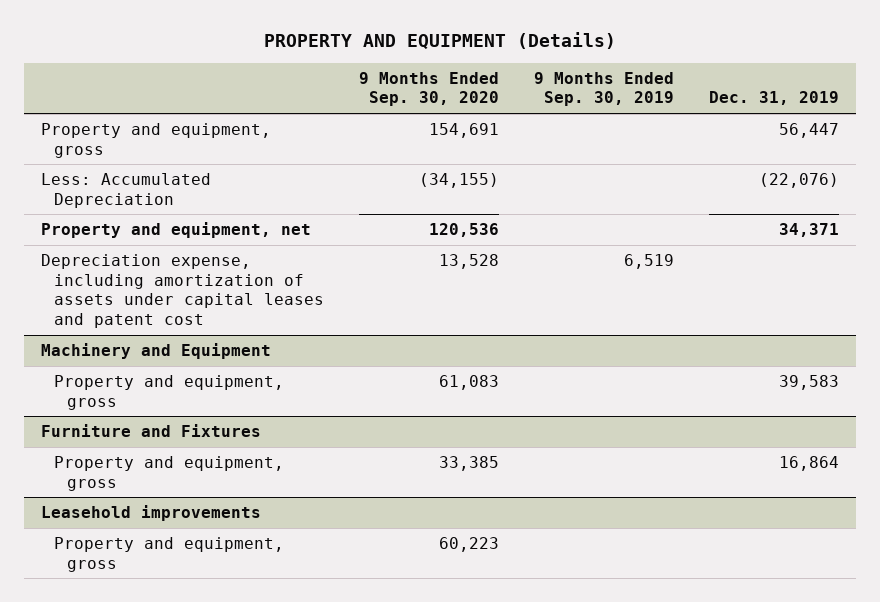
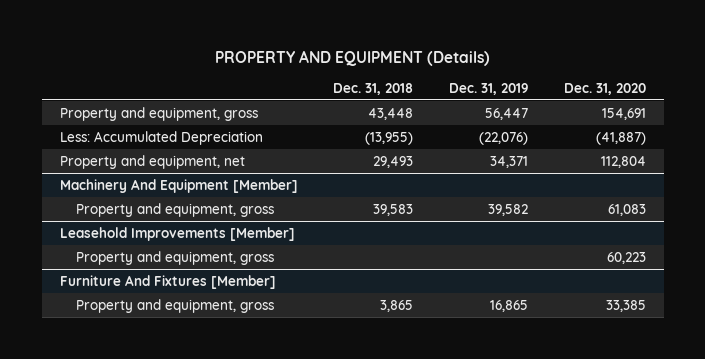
- | 9 Months Ended Sep. 30, 2020 | 9 Months Ended Sep. 30, 2019 | Dec. 31, 2019
+ | Dec. 31, 2018 | Dec. 31, 2019 | Dec. 31, 2020
- Depreciation expense, including amortization of assets under capital leases and patent cost | 13,528 | 6,519 |
- Machinery and Equipment
- Property and equipment, gross | 61,083 | | 39,583
- Furniture and Fixtures
- Property and equipment, gross | 33,385 | | 16,864
- Leasehold improvements
+ Machinery And Equipment [Member]
+ Property and equipment, gross | 39,583 | 39,582 | 61,083
+ Leasehold Improvements [Member]
+ Furniture And Fixtures [Member]
+ Property and equipment, gross | 3,865 | 16,865 | 33,385

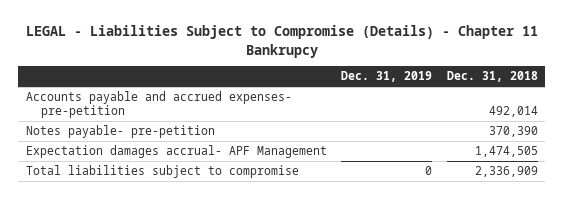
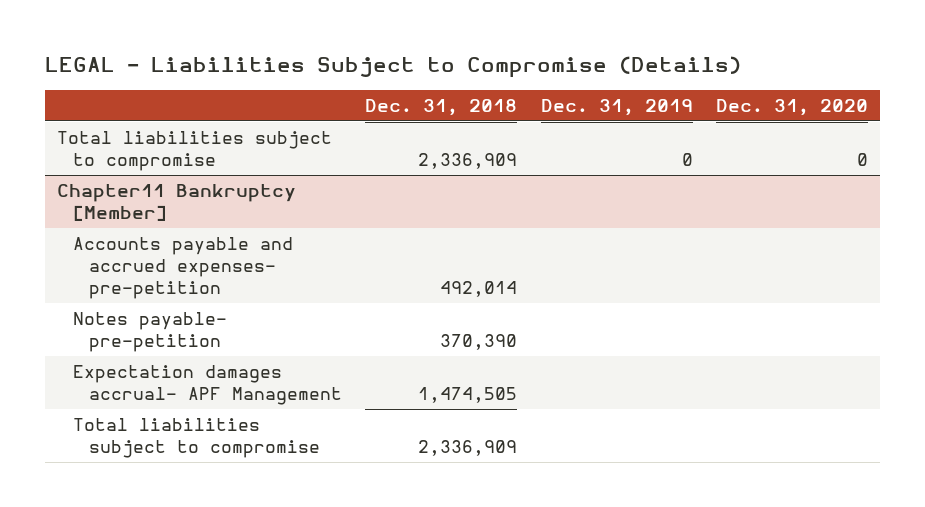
- LEGAL - Liabilities Subject to Compromise (Details) - Chapter 11 Bankrupcy
+ LEGAL - Liabilities Subject to Compromise (Details)
- | Dec. 31, 2019 | Dec. 31, 2018
+ | Dec. 31, 2018 | Dec. 31, 2019 | Dec. 31, 2020
moved up: Total liabilities subject to compromise | 2,336,909 | 0 | 0
+ Chapter11 Bankruptcy [Member]
+ Total liabilities subject to compromise | 2,336,909 | |

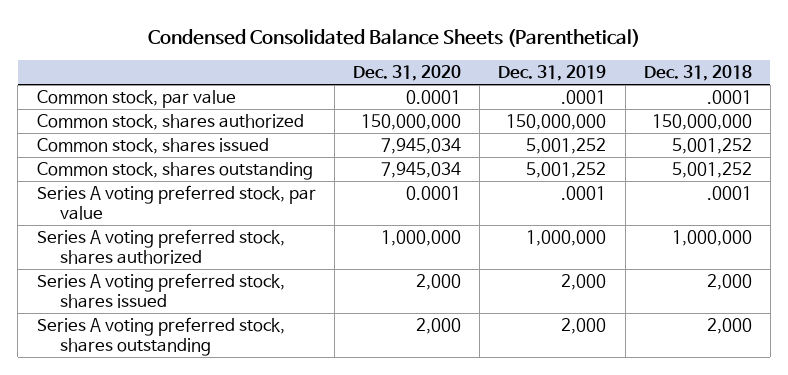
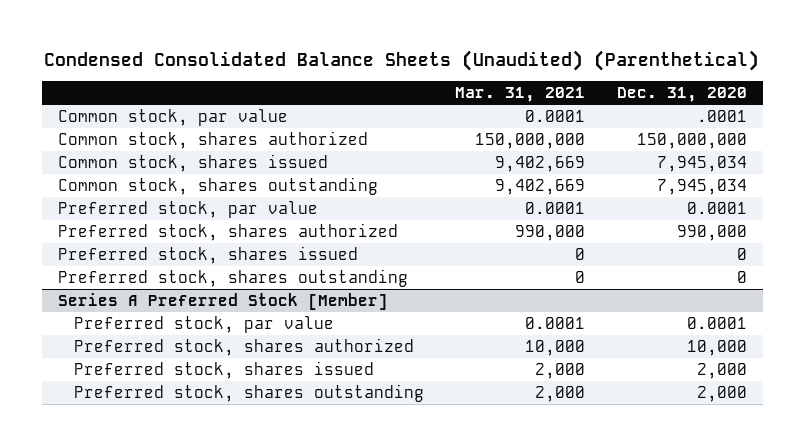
- Condensed Consolidated Balance Sheets (Parenthetical)
+ Condensed Consolidated Balance Sheets (Unaudited) (Parenthetical)
- | Dec. 31, 2020 | Dec. 31, 2019 | Dec. 31, 2018
+ | Mar. 31, 2021 | Dec. 31, 2020
- Common stock, par value | 0.0001 | .0001 | .0001
+ Common stock, par value | 0.0001 | .0001
- Series A voting preferred stock, par value | 0.0001 | .0001 | .0001
- Series A voting preferred stock, shares authorized | 1,000,000 | 1,000,000 | 1,000,000
- Series A voting preferred stock, shares issued | 2,000 | 2,000 | 2,000
- Series A voting preferred stock, shares outstanding | 2,000 | 2,000 | 2,000
+ Preferred stock, par value | 0.0001 | 0.0001
+ Preferred stock, shares authorized | 990,000 | 990,000
+ Preferred stock, shares issued | 0 | 0
+ Preferred stock, shares outstanding | 0 | 0
+ Series A Preferred Stock [Member]
+ Preferred stock, par value | 0.0001 | 0.0001
+ Preferred stock, shares authorized | 10,000 | 10,000
+ Preferred stock, shares issued | 2,000 | 2,000
+ Preferred stock, shares outstanding | 2,000 | 2,000

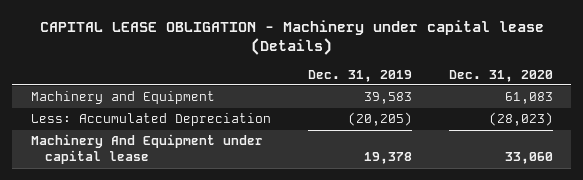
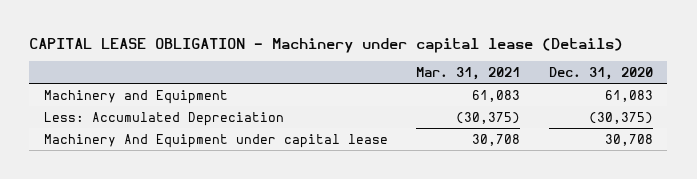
- | Dec. 31, 2019 | Dec. 31, 2020
+ | Mar. 31, 2021 | Dec. 31, 2020
- Less: Accumulated Depreciation | (20,205) | (28,023)
- Machinery And Equipment under capital lease | 19,378 | 33,060
+ Less: Accumulated Depreciation | (30,375) | (30,375)
+ Machinery And Equipment under capital lease | 30,708 | 30,708

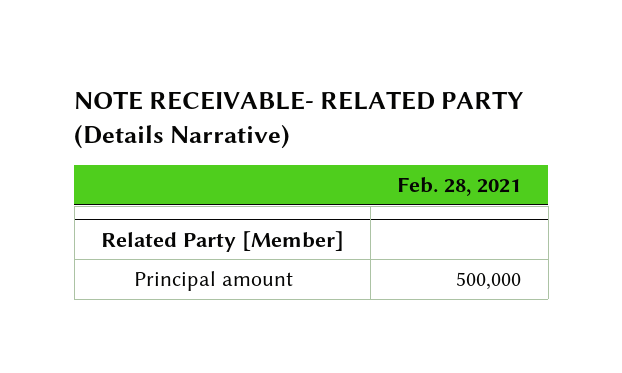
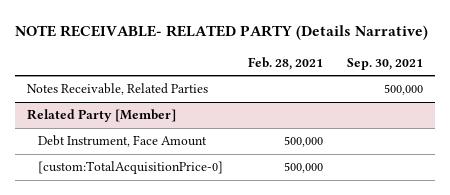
- | Feb. 28, 2021
+ | Feb. 28, 2021 | Sep. 30, 2021
+ Notes Receivable, Related Parties | | 500,000
@ Related Party [Member]
- Principal amount | 500,000
+ Debt Instrument, Face Amount | 500,000 |
+ [custom:TotalAcquisitionPrice-0] | 500,000 |

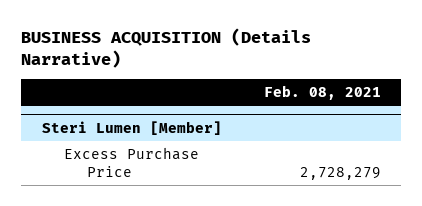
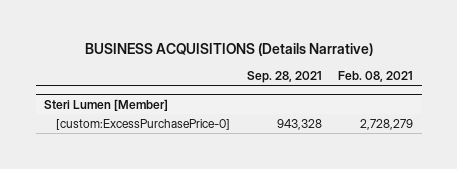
- BUSINESS ACQUISITION (Details Narrative)
+ BUSINESS ACQUISITIONS (Details Narrative)
- | Feb. 08, 2021
+ | Sep. 28, 2021 | Feb. 08, 2021
@ Steri Lumen [Member]
- Excess Purchase Price | 2,728,279
+ [custom:ExcessPurchasePrice-0] | 943,328 | 2,728,279

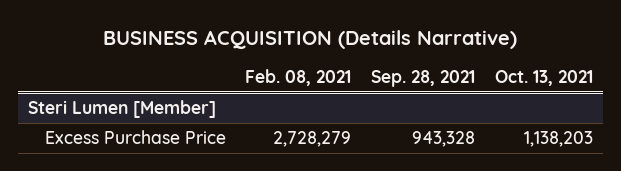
- BUSINESS ACQUISITIONS (Details Narrative)
+ BUSINESS ACQUISITION (Details Narrative)
- | Sep. 28, 2021 | Feb. 08, 2021
+ | Feb. 08, 2021 | Sep. 28, 2021 | Oct. 13, 2021
@ Steri Lumen [Member]
- [custom:ExcessPurchasePrice-0] | 943,328 | 2,728,279
+ Excess Purchase Price | 2,728,279 | 943,328 | 1,138,203

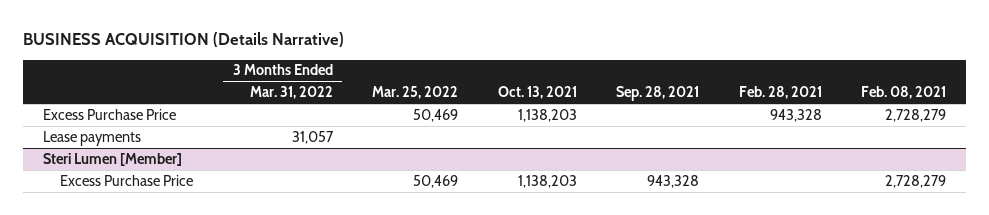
- | Feb. 08, 2021 | Sep. 28, 2021 | Oct. 13, 2021
+ | 3 Months Ended Mar. 31, 2022 | Mar. 25, 2022 | Oct. 13, 2021 | Sep. 28, 2021 | Feb. 28, 2021 | Feb. 08, 2021
+ Excess Purchase Price | | 50,469 | 1,138,203 | | 943,328 | 2,728,279
+ Lease payments | 31,057 | | | | |

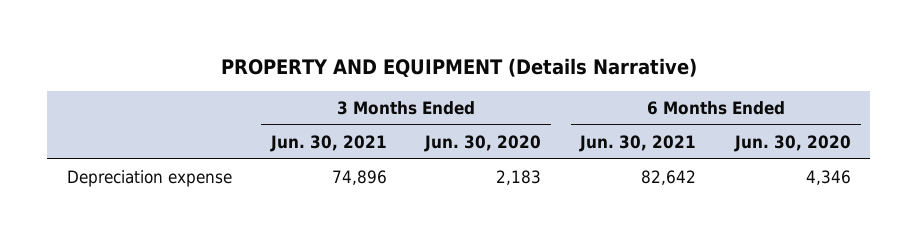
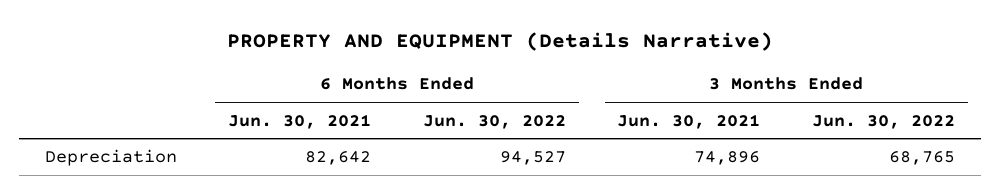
- | 3 Months Ended Jun. 30, 2021 | 3 Months Ended Jun. 30, 2020 | 6 Months Ended Jun. 30, 2021 | 6 Months Ended Jun. 30, 2020
+ | 6 Months Ended Jun. 30, 2021 | 6 Months Ended Jun. 30, 2022 | 3 Months Ended Jun. 30, 2021 | 3 Months Ended Jun. 30, 2022
- Depreciation expense | 74,896 | 2,183 | 82,642 | 4,346
+ Depreciation | 82,642 | 94,527 | 74,896 | 68,765

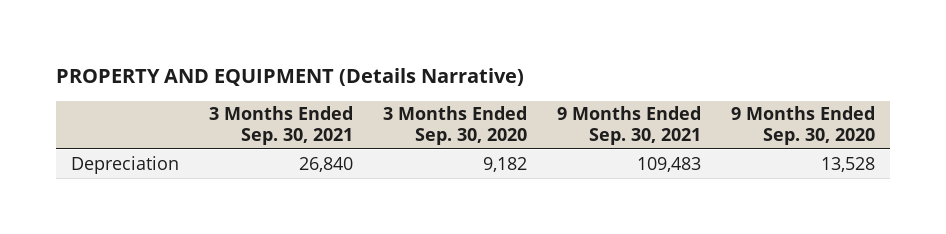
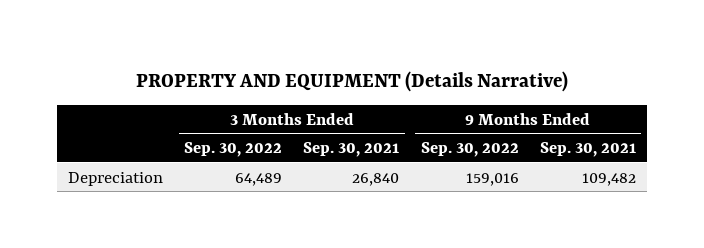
- | 3 Months Ended Sep. 30, 2021 | 3 Months Ended Sep. 30, 2020 | 9 Months Ended Sep. 30, 2021 | 9 Months Ended Sep. 30, 2020
+ | 3 Months Ended Sep. 30, 2022 | 3 Months Ended Sep. 30, 2021 | 9 Months Ended Sep. 30, 2022 | 9 Months Ended Sep. 30, 2021
- Depreciation | 26,840 | 9,182 | 109,483 | 13,528
+ Depreciation | 64,489 | 26,840 | 159,016 | 109,482

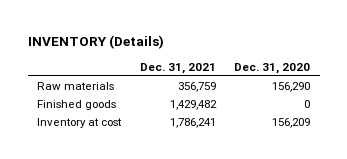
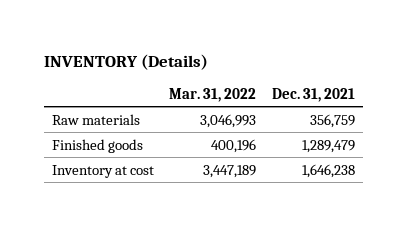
- | Dec. 31, 2021 | Dec. 31, 2020
+ | Mar. 31, 2022 | Dec. 31, 2021
- Finished goods | 1,429,482 | 0
- Inventory at cost | 1,786,241 | 156,209
+ Finished goods | 400,196 | 1,289,479
+ Inventory at cost | 3,447,189 | 1,646,238

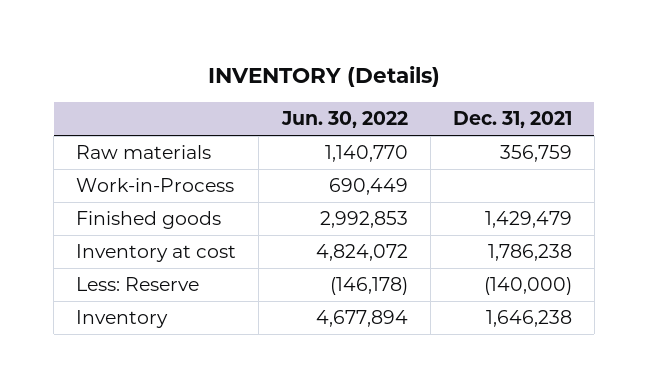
- | Mar. 31, 2022 | Dec. 31, 2021
+ | Jun. 30, 2022 | Dec. 31, 2021
- Finished goods | 400,196 | 1,289,479
- Inventory at cost | 3,447,189 | 1,646,238
+ Work-in-Process | 690,449 |
+ Finished goods | 2,992,853 | 1,429,479
+ Inventory at cost | 4,824,072 | 1,786,238
+ Less: Reserve | (146,178) | (140,000)
+ Inventory | 4,677,894 | 1,646,238

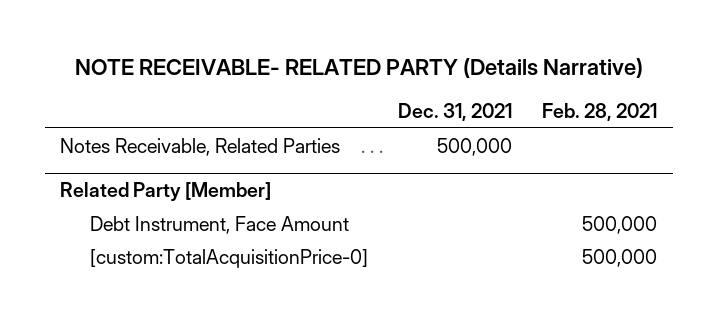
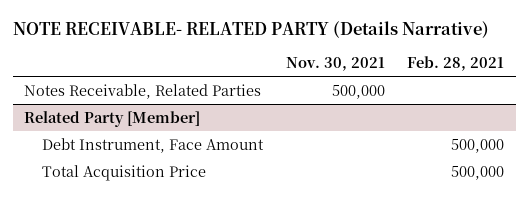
- | Dec. 31, 2021 | Feb. 28, 2021
+ | Nov. 30, 2021 | Feb. 28, 2021
@ Related Party [Member]
- [custom:TotalAcquisitionPrice-0] | | 500,000
+ Total Acquisition Price | | 500,000

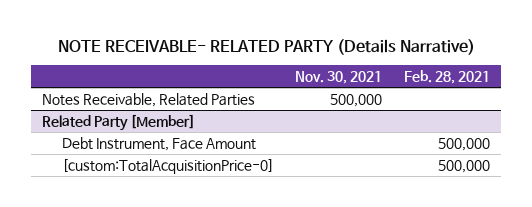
@ Related Party [Member]
- Total Acquisition Price | | 500,000
+ [custom:TotalAcquisitionPrice-0] | | 500,000

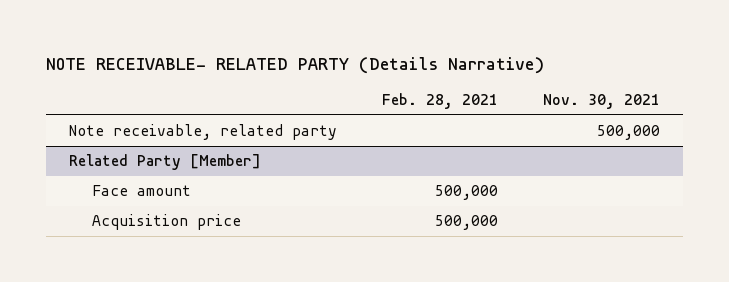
- | Nov. 30, 2021 | Feb. 28, 2021
+ | Feb. 28, 2021 | Nov. 30, 2021
- Notes Receivable, Related Parties | 500,000 |
+ Note receivable, related party | | 500,000
@ Related Party [Member]
- Debt Instrument, Face Amount | | 500,000
- [custom:TotalAcquisitionPrice-0] | | 500,000
+ Face amount | 500,000 |
+ Acquisition price | 500,000 |

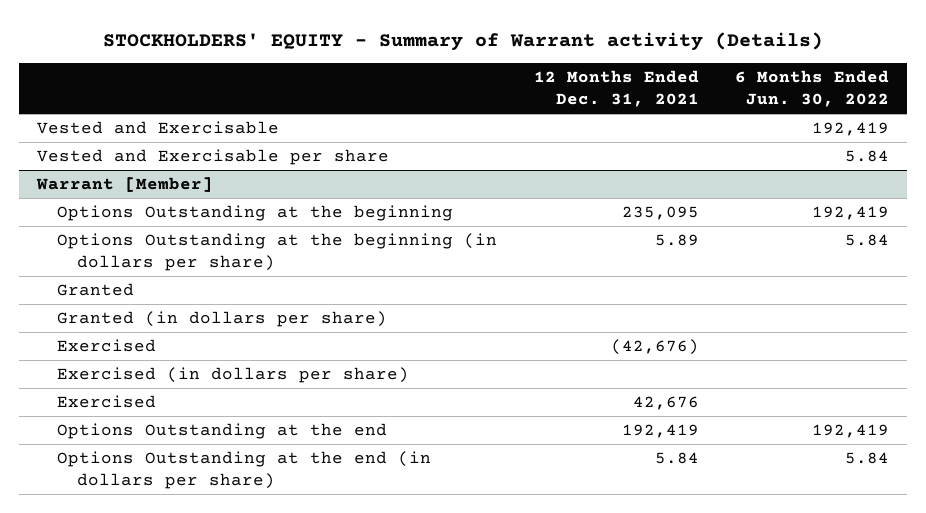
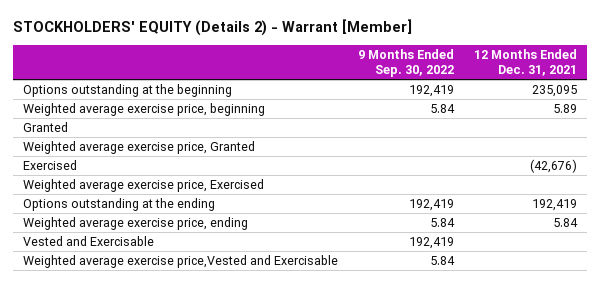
- STOCKHOLDERS' EQUITY - Summary of Warrant activity (Details)
+ STOCKHOLDERS' EQUITY (Details 2) - Warrant [Member]
- | 12 Months Ended Dec. 31, 2021 | 6 Months Ended Jun. 30, 2022
+ | 9 Months Ended Sep. 30, 2022 | 12 Months Ended Dec. 31, 2021
- Vested and Exercisable per share | | 5.84
- Warrant [Member]
- Options Outstanding at the beginning | 235,095 | 192,419
- Options Outstanding at the beginning (in dollars per share) | 5.89 | 5.84
+ Options outstanding at the beginning | 192,419 | 235,095
+ Weighted average exercise price, beginning | 5.84 | 5.89
- Granted (in dollars per share)
+ Weighted average exercise price, Granted
- Exercised (in dollars per share)
- Exercised | 42,676 |
- Options Outstanding at the end | 192,419 | 192,419
- Options Outstanding at the end (in dollars per share) | 5.84 | 5.84
+ Weighted average exercise price, Exercised
+ Options outstanding at the ending | 192,419 | 192,419
+ Weighted average exercise price, ending | 5.84 | 5.84
moved down: Vested and Exercisable | 192,419 |
+ Weighted average exercise price,Vested and Exercisable | 5.84 |

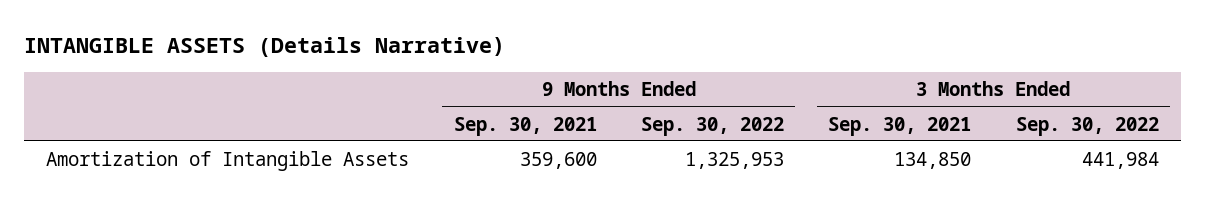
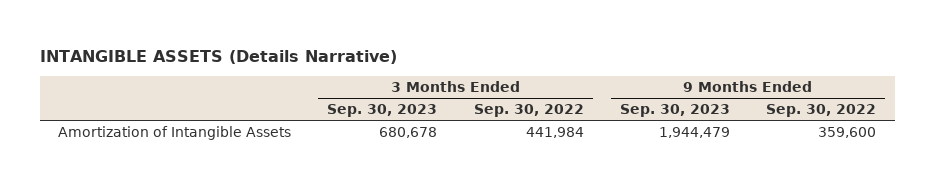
- | 9 Months Ended Sep. 30, 2021 | 9 Months Ended Sep. 30, 2022 | 3 Months Ended Sep. 30, 2021 | 3 Months Ended Sep. 30, 2022
+ | 3 Months Ended Sep. 30, 2023 | 3 Months Ended Sep. 30, 2022 | 9 Months Ended Sep. 30, 2023 | 9 Months Ended Sep. 30, 2022
- Amortization of Intangible Assets | 359,600 | 1,325,953 | 134,850 | 441,984
+ Amortization of Intangible Assets | 680,678 | 441,984 | 1,944,479 | 359,600

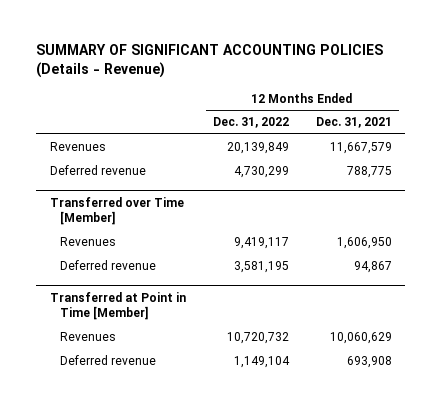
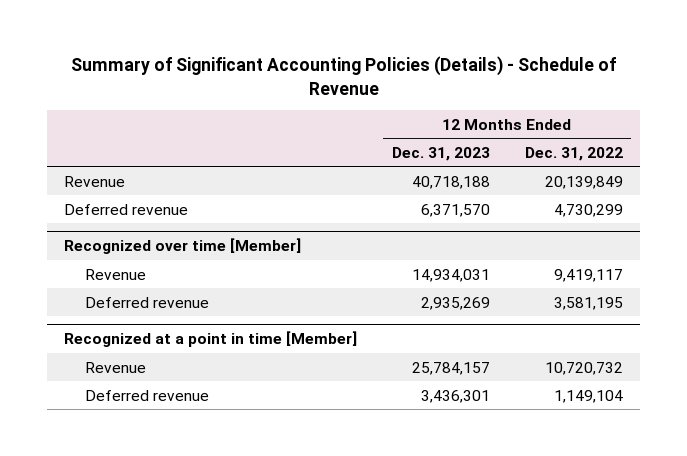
- SUMMARY OF SIGNIFICANT ACCOUNTING POLICIES (Details - Revenue)
+ Summary of Significant Accounting Policies (Details) - Schedule of Revenue
- | 12 Months Ended Dec. 31, 2022 | 12 Months Ended Dec. 31, 2021
+ | 12 Months Ended Dec. 31, 2023 | 12 Months Ended Dec. 31, 2022
- Revenues | 20,139,849 | 11,667,579
+ Revenue | 40,718,188 | 20,139,849
- Transferred over Time [Member]
- Revenues | 9,419,117 | 1,606,950
+ Recognized over time [Member]
+ Revenue | 14,934,031 | 9,419,117
- Transferred at Point in Time [Member]
- Revenues | 10,720,732 | 10,060,629
+ Recognized at a point in time [Member]
+ Revenue | 25,784,157 | 10,720,732

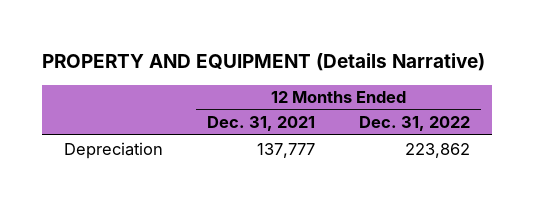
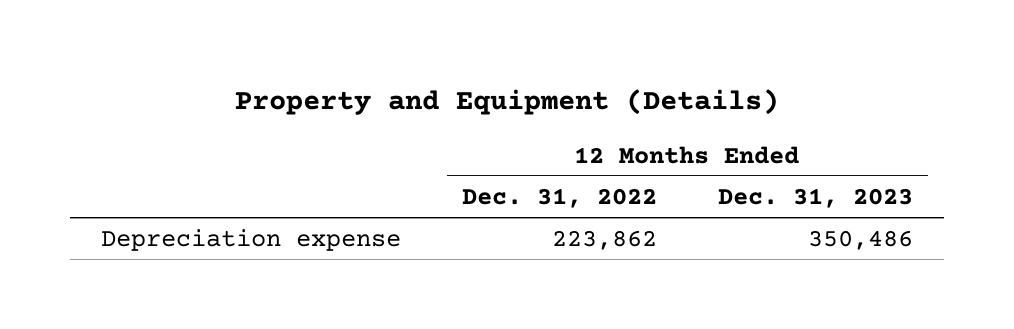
- PROPERTY AND EQUIPMENT (Details Narrative)
+ Property and Equipment (Details)
- | 12 Months Ended Dec. 31, 2021 | 12 Months Ended Dec. 31, 2022
+ | 12 Months Ended Dec. 31, 2022 | 12 Months Ended Dec. 31, 2023
- Depreciation | 137,777 | 223,862
+ Depreciation expense | 223,862 | 350,486

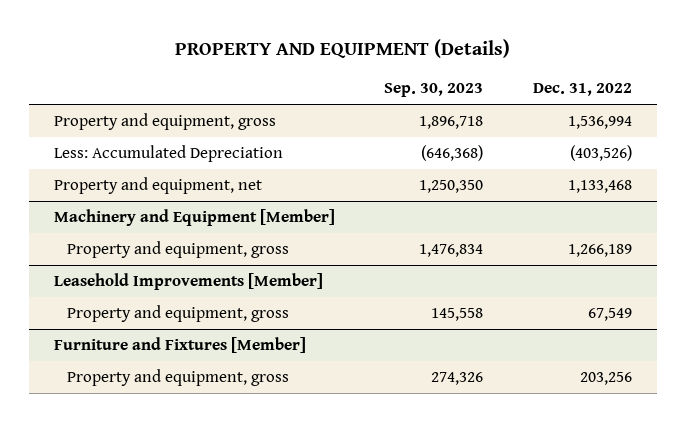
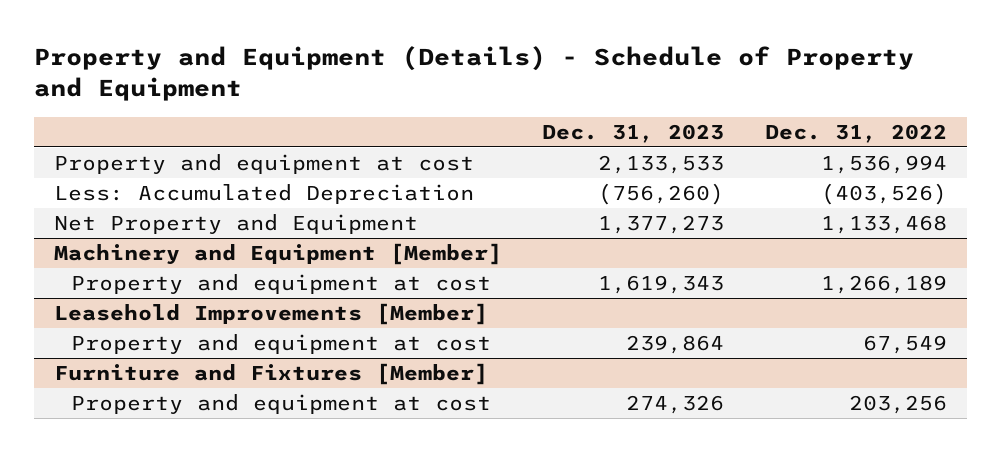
- PROPERTY AND EQUIPMENT (Details)
+ Property and Equipment (Details) - Schedule of Property and Equipment
- | Sep. 30, 2023 | Dec. 31, 2022
+ | Dec. 31, 2023 | Dec. 31, 2022
- Property and equipment, gross | 1,896,718 | 1,536,994
+ Property and equipment at cost | 2,133,533 | 1,536,994
- Property and equipment, net | 1,250,350 | 1,133,468
+ Net Property and Equipment | 1,377,273 | 1,133,468
@ Machinery and Equipment [Member]
- Property and equipment, gross | 1,476,834 | 1,266,189
+ Property and equipment at cost | 1,619,343 | 1,266,189
@ Leasehold Improvements [Member]
- Property and equipment, gross | 145,558 | 67,549
+ Property and equipment at cost | 239,864 | 67,549
@ Furniture and Fixtures [Member]
- Property and equipment, gross | 274,326 | 203,256
+ Property and equipment at cost | 274,326 | 203,256

